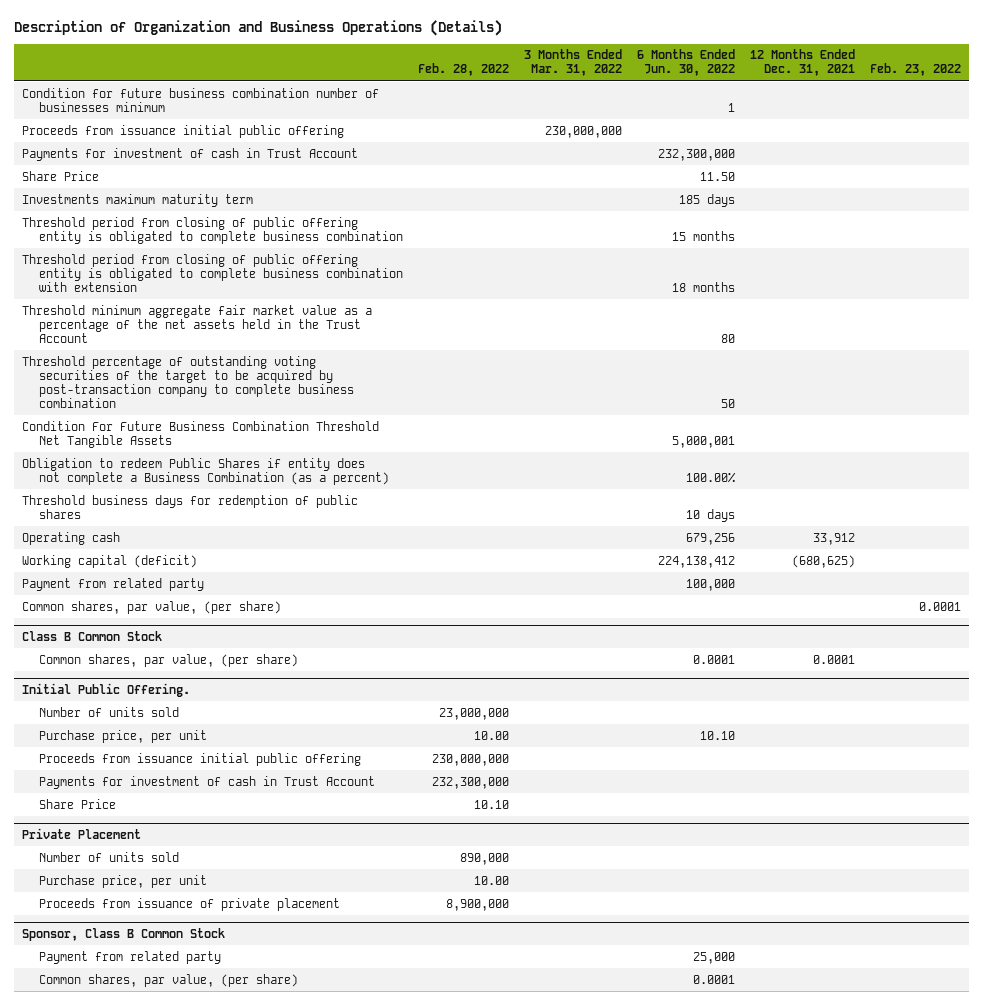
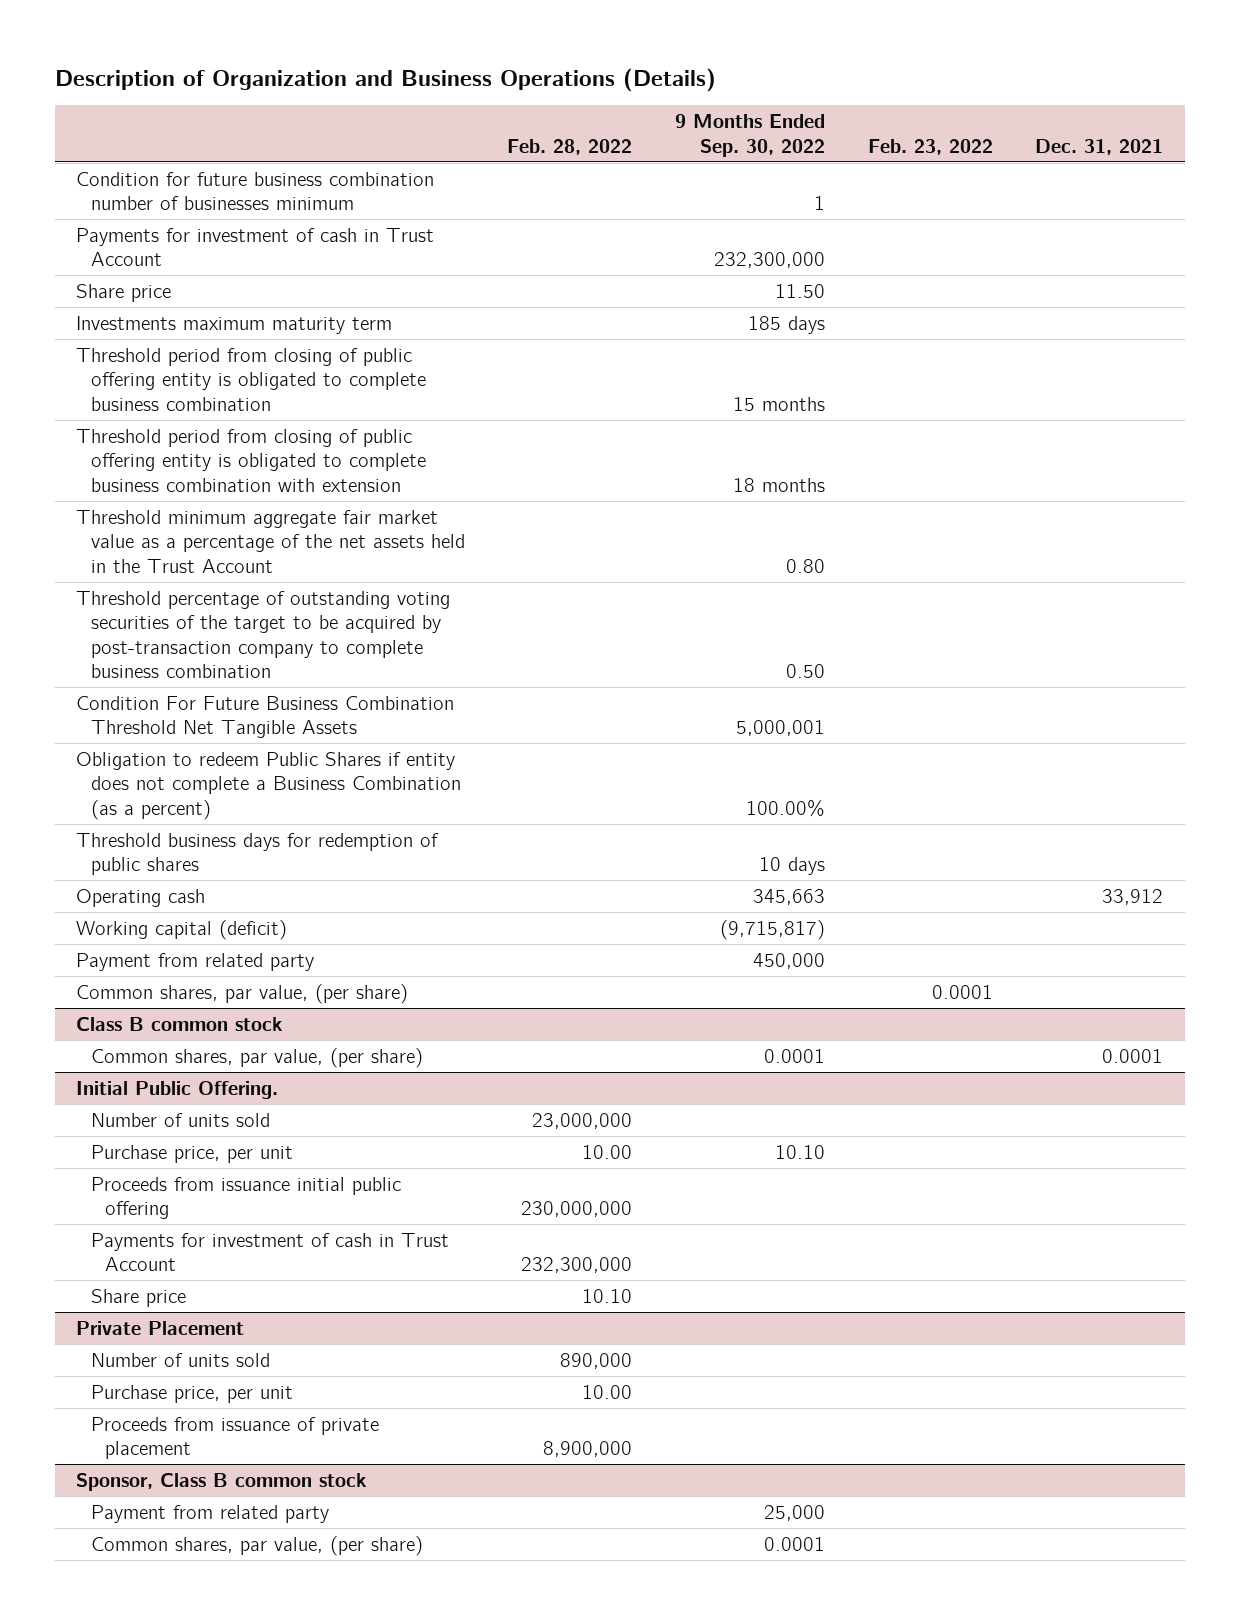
- | Feb. 28, 2022 | 3 Months Ended Mar. 31, 2022 | 6 Months Ended Jun. 30, 2022 | 12 Months Ended Dec. 31, 2021 | Feb. 23, 2022
+ | Feb. 28, 2022 | 9 Months Ended Sep. 30, 2022 | Feb. 23, 2022 | Dec. 31, 2021
- Proceeds from issuance initial public offering | | 230,000,000 | | |
- Share Price | | | 11.50 | |
+ Share price | | 11.50 | |
- Class B Common Stock
+ Class B common stock
@ Initial Public Offering.
- Share Price | 10.10 | | | |
+ Share price | 10.10 | | |
- Sponsor, Class B Common Stock
+ Sponsor, Class B common stock

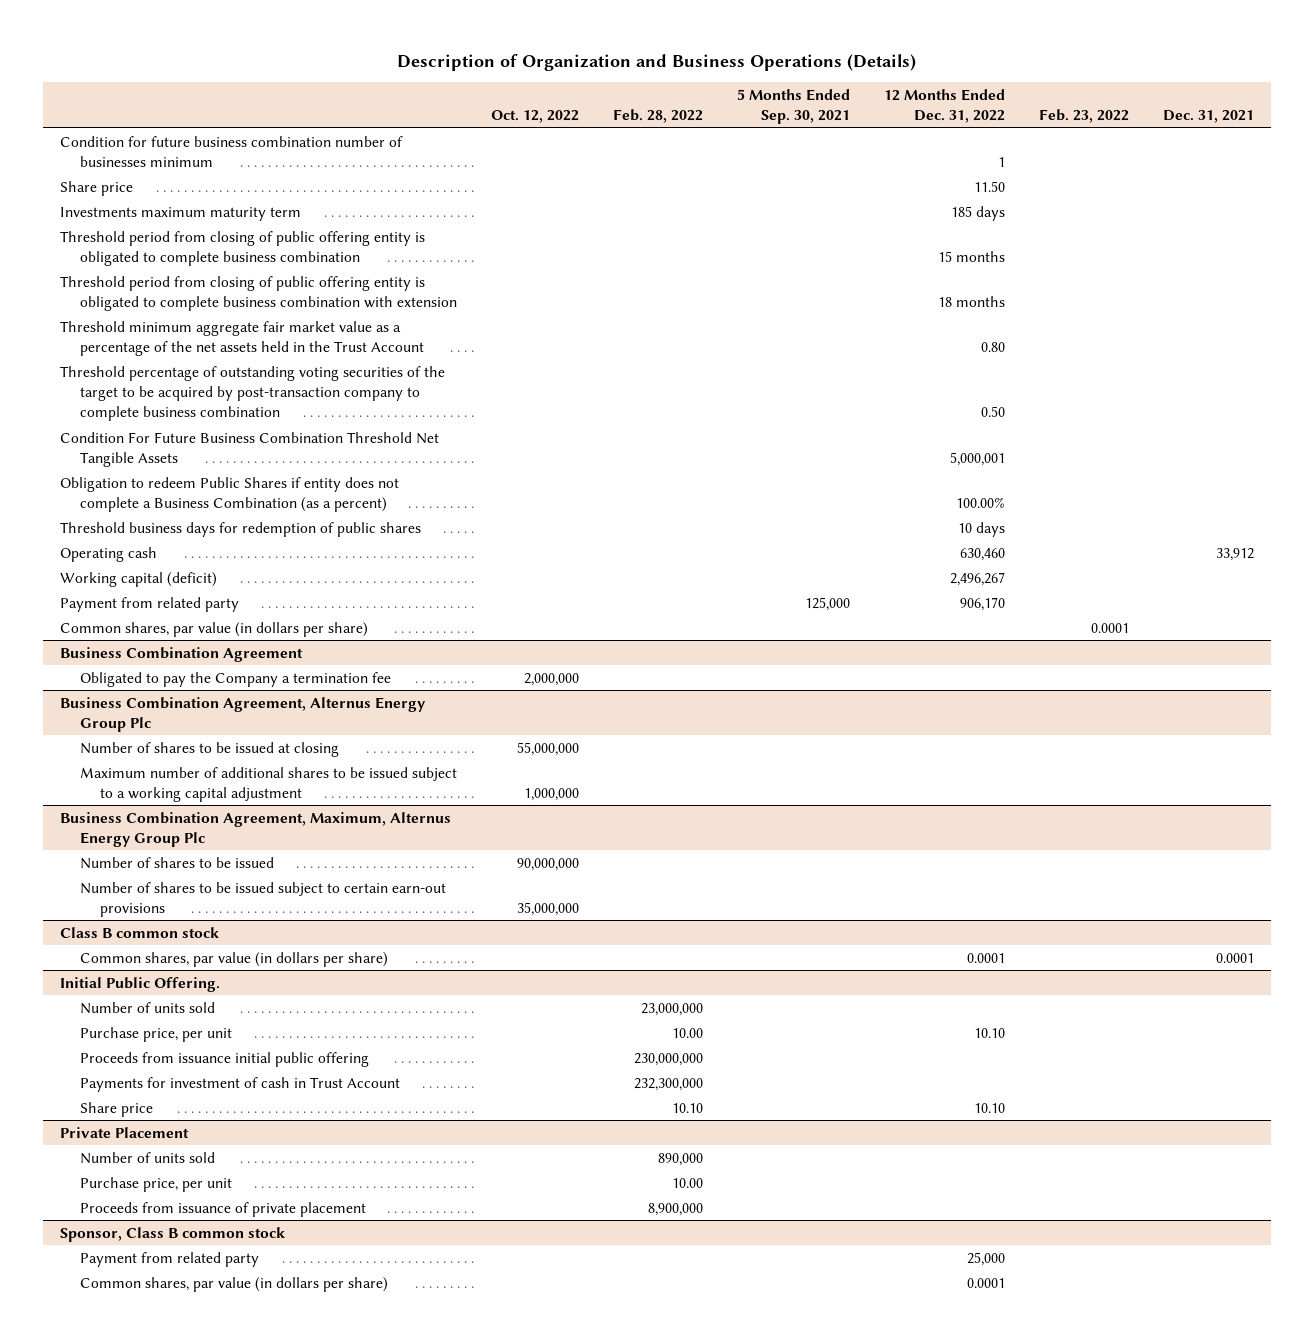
- | Feb. 28, 2022 | 9 Months Ended Sep. 30, 2022 | Feb. 23, 2022 | Dec. 31, 2021
+ | Oct. 12, 2022 | Feb. 28, 2022 | 5 Months Ended Sep. 30, 2021 | 12 Months Ended Dec. 31, 2022 | Feb. 23, 2022 | Dec. 31, 2021
- Payments for investment of cash in Trust Account | | 232,300,000 | |
- Common shares, par value, (per share) | | | 0.0001 |
+ Common shares, par value (in dollars per share) | | | | | 0.0001 |
+ Business Combination Agreement
+ Obligated to pay the Company a termination fee | 2,000,000 | | | | |
+ Business Combination Agreement, Alternus Energy Group Plc
+ Number of shares to be issued at closing | 55,000,000 | | | | |
+ Maximum number of additional shares to be issued subject to a working capital adjustment | 1,000,000 | | | | |
+ Business Combination Agreement, Maximum, Alternus Energy Group Plc
+ Number of shares to be issued | 90,000,000 | | | | |
+ Number of shares to be issued subject to certain earn-out provisions | 35,000,000 | | | | |
@ Class B common stock
- Common shares, par value, (per share) | | 0.0001 | | 0.0001
+ Common shares, par value (in dollars per share) | | | | 0.0001 | | 0.0001
@ Sponsor, Class B common stock
- Common shares, par value, (per share) | | 0.0001 | |
+ Common shares, par value (in dollars per share) | | | | 0.0001 | |

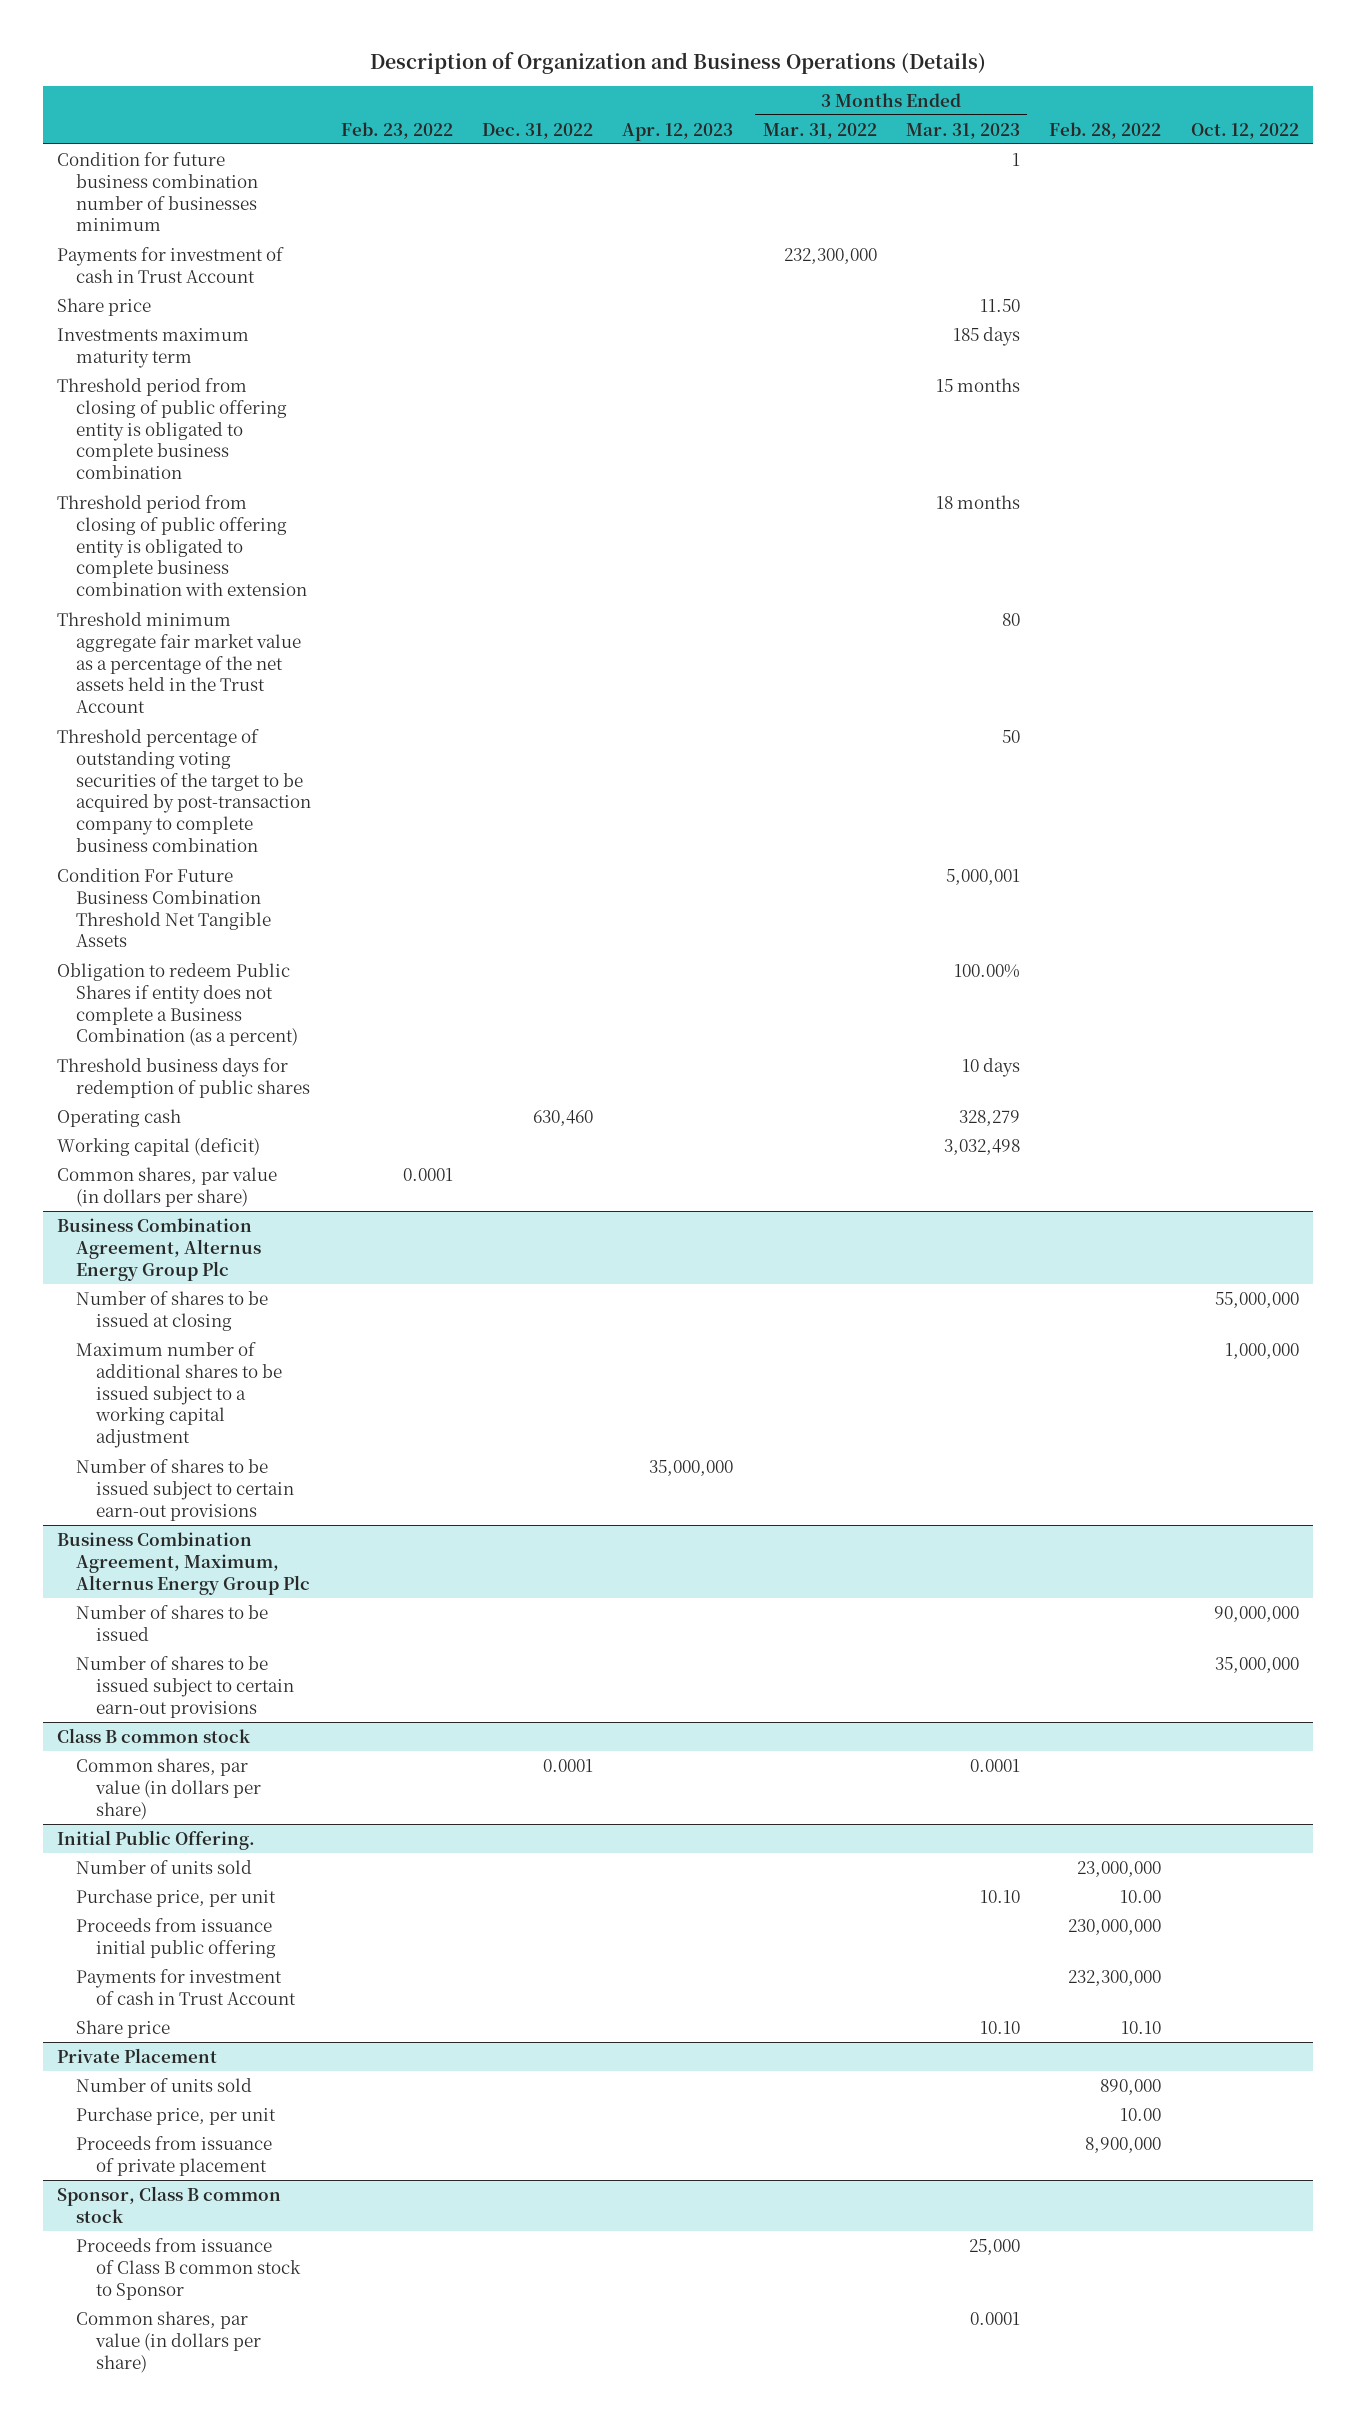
- | Oct. 12, 2022 | Feb. 28, 2022 | 5 Months Ended Sep. 30, 2021 | 12 Months Ended Dec. 31, 2022 | Feb. 23, 2022 | Dec. 31, 2021
+ | Feb. 23, 2022 | Dec. 31, 2022 | Apr. 12, 2023 | 3 Months Ended Mar. 31, 2022 | 3 Months Ended Mar. 31, 2023 | Feb. 28, 2022 | Oct. 12, 2022
+ Payments for investment of cash in Trust Account | | | | 232,300,000 | | |
- Payment from related party | | | 125,000 | 906,170 | |
- Business Combination Agreement
- Obligated to pay the Company a termination fee | 2,000,000 | | | | |
@ Business Combination Agreement, Alternus Energy Group Plc
+ Number of shares to be issued subject to certain earn-out provisions | | | 35,000,000 | | | |
@ Sponsor, Class B common stock
- Payment from related party | | | | 25,000 | |
+ Proceeds from issuance of Class B common stock to Sponsor | | | | | 25,000 | |

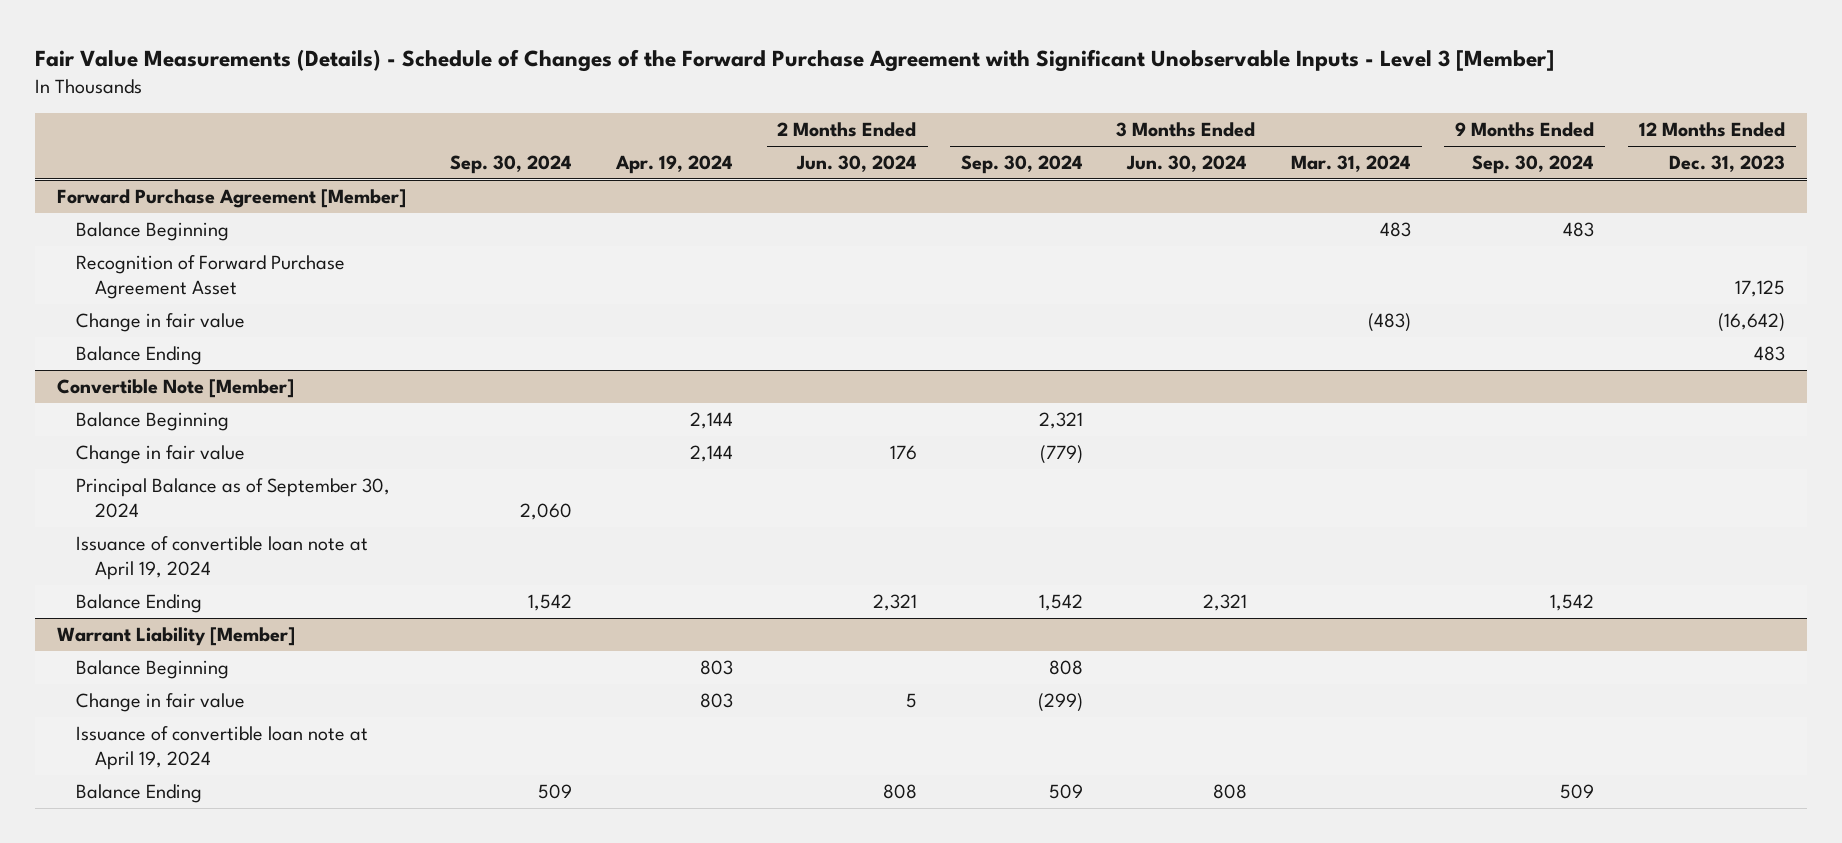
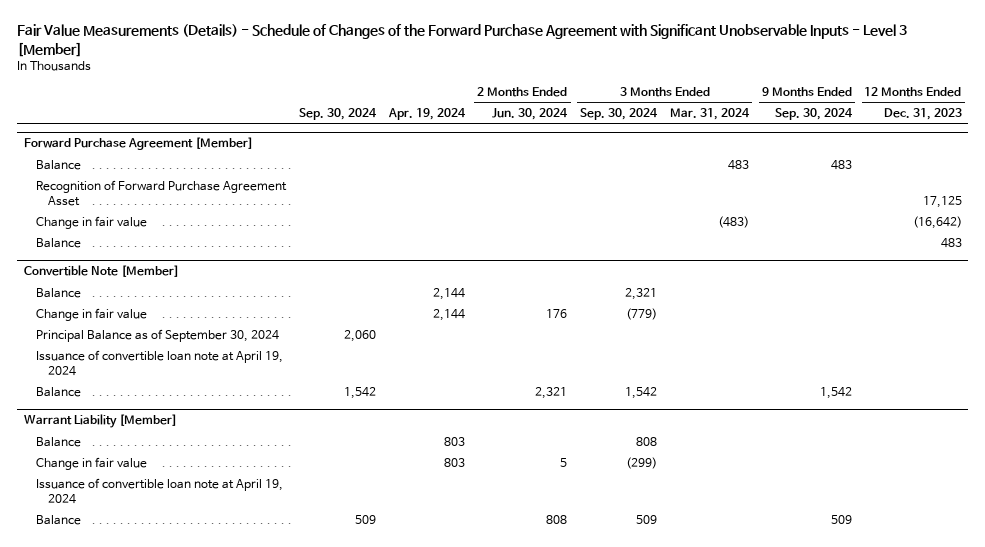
- | Sep. 30, 2024 | Apr. 19, 2024 | 2 Months Ended Jun. 30, 2024 | 3 Months Ended Sep. 30, 2024 | 3 Months Ended Jun. 30, 2024 | 3 Months Ended Mar. 31, 2024 | 9 Months Ended Sep. 30, 2024 | 12 Months Ended Dec. 31, 2023
+ | Sep. 30, 2024 | Apr. 19, 2024 | 2 Months Ended Jun. 30, 2024 | 3 Months Ended Sep. 30, 2024 | 3 Months Ended Mar. 31, 2024 | 9 Months Ended Sep. 30, 2024 | 12 Months Ended Dec. 31, 2023
@ Forward Purchase Agreement [Member]
- Balance Beginning | | | | | | 483 | 483 |
+ Balance | | | | | 483 | 483 |
- Balance Ending | | | | | | | | 483
+ Balance | | | | | | | 483
@ Convertible Note [Member]
- Balance Beginning | | 2,144 | | 2,321 | | | |
+ Balance | | 2,144 | | 2,321 | | |
- Balance Ending | 1,542 | | 2,321 | 1,542 | 2,321 | | 1,542 |
+ Balance | 1,542 | | 2,321 | 1,542 | | 1,542 |
@ Warrant Liability [Member]
- Balance Beginning | | 803 | | 808 | | | |
+ Balance | | 803 | | 808 | | |
- Balance Ending | 509 | | 808 | 509 | 808 | | 509 |
+ Balance | 509 | | 808 | 509 | | 509 |

